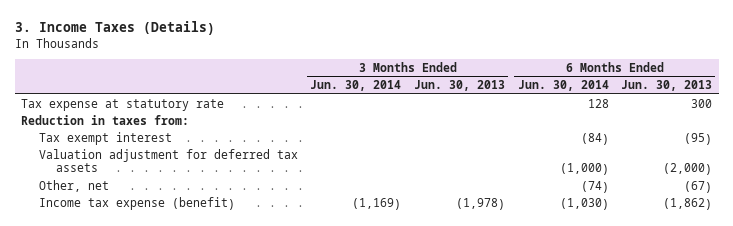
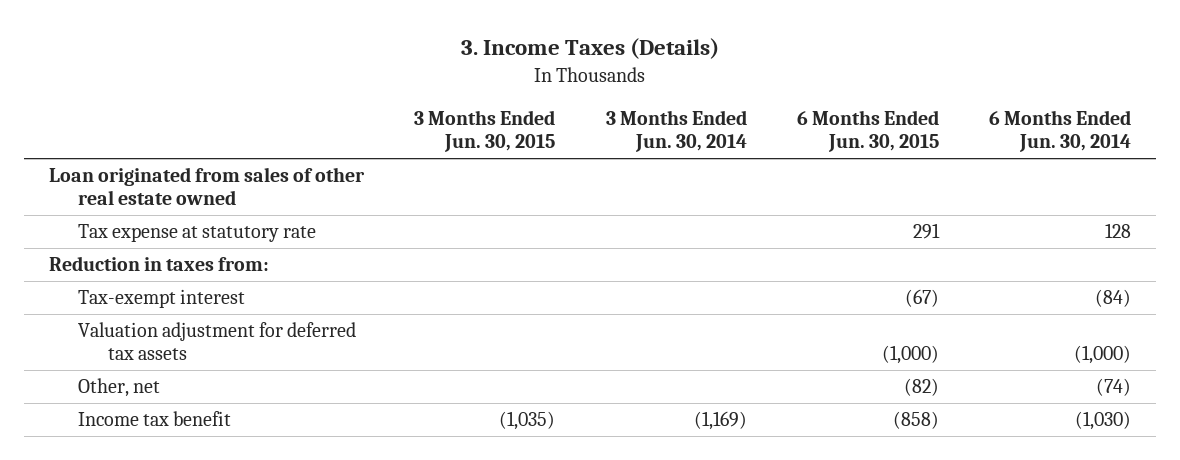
- | 3 Months Ended Jun. 30, 2014 | 3 Months Ended Jun. 30, 2013 | 6 Months Ended Jun. 30, 2014 | 6 Months Ended Jun. 30, 2013
+ | 3 Months Ended Jun. 30, 2015 | 3 Months Ended Jun. 30, 2014 | 6 Months Ended Jun. 30, 2015 | 6 Months Ended Jun. 30, 2014
+ Loan originated from sales of other real estate owned
- Tax exempt interest | | | (84) | (95)
+ Tax-exempt interest | | | (67) | (84)
- Income tax expense (benefit) | (1,169) | (1,978) | (1,030) | (1,862)
+ Income tax benefit | (1,035) | (1,169) | (858) | (1,030)

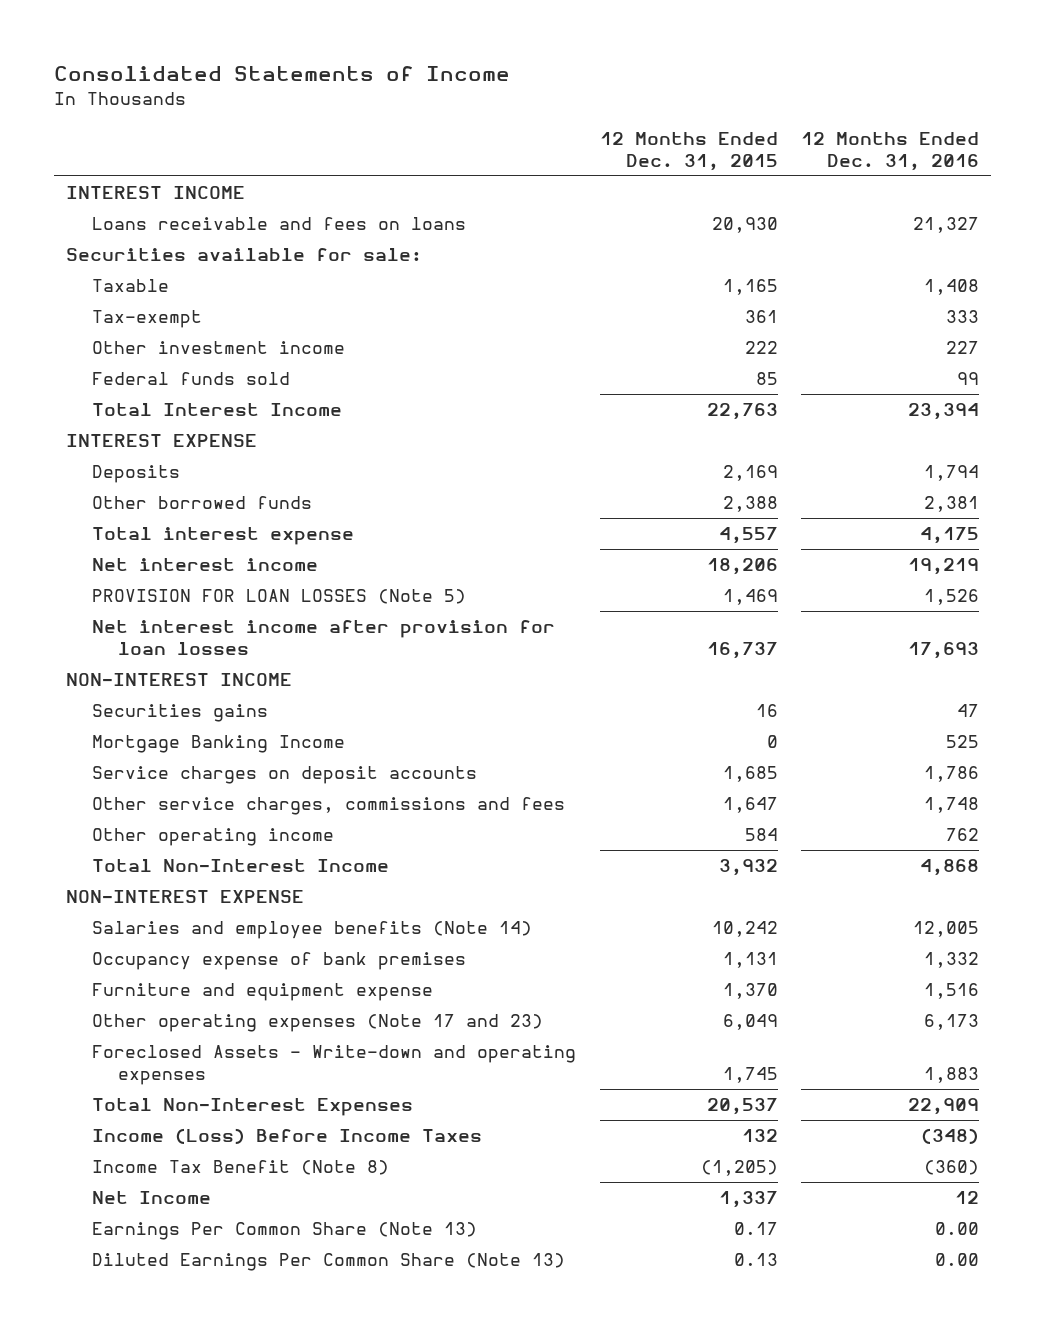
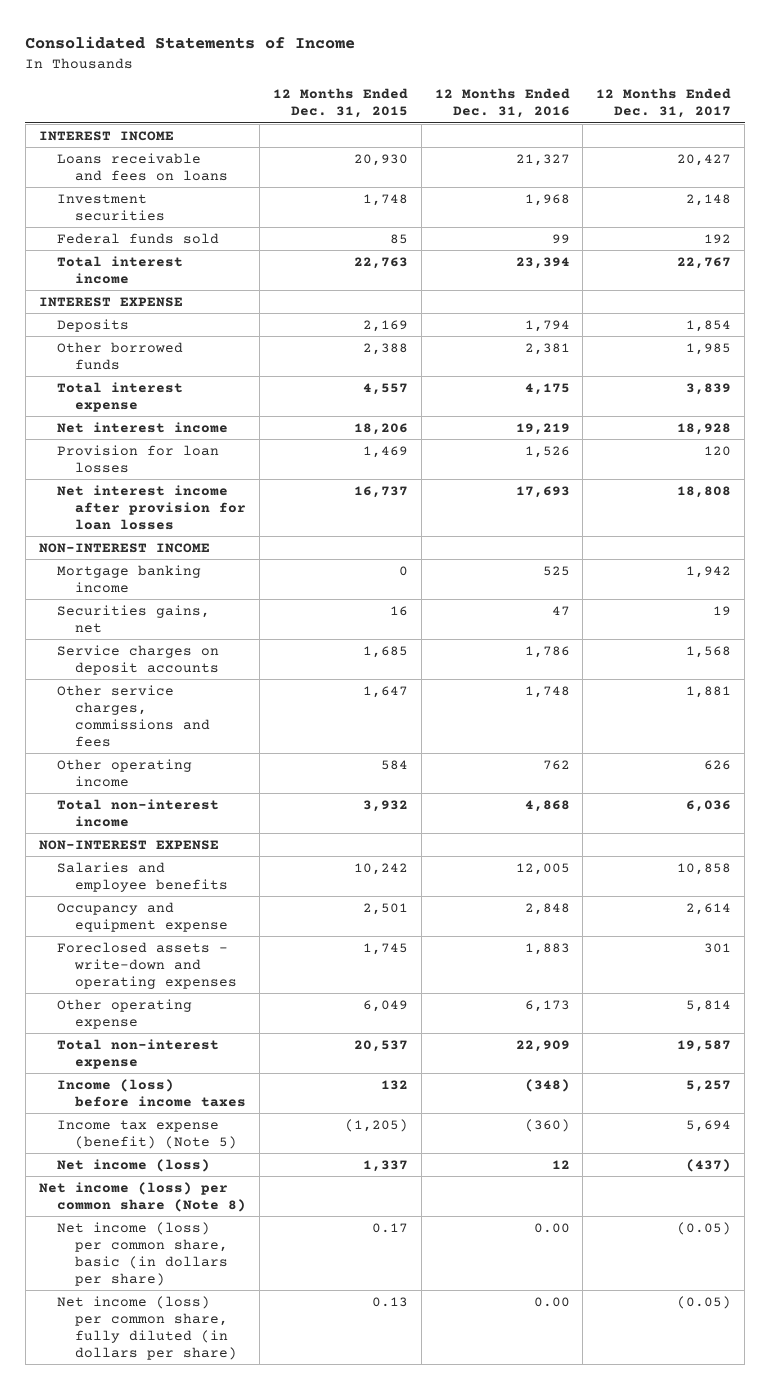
- | 12 Months Ended Dec. 31, 2015 | 12 Months Ended Dec. 31, 2016
+ | 12 Months Ended Dec. 31, 2015 | 12 Months Ended Dec. 31, 2016 | 12 Months Ended Dec. 31, 2017
- Securities available for sale:
- Taxable | 1,165 | 1,408
- Tax-exempt | 361 | 333
- Other investment income | 222 | 227
+ Investment securities | 1,748 | 1,968 | 2,148
- Total Interest Income | 22,763 | 23,394
+ Total interest income | 22,763 | 23,394 | 22,767
- PROVISION FOR LOAN LOSSES (Note 5) | 1,469 | 1,526
+ Provision for loan losses | 1,469 | 1,526 | 120
- Securities gains | 16 | 47
- Mortgage Banking Income | 0 | 525
+ Mortgage banking income | 0 | 525 | 1,942
+ Securities gains, net | 16 | 47 | 19
- Total Non-Interest Income | 3,932 | 4,868
+ Total non-interest income | 3,932 | 4,868 | 6,036
- Salaries and employee benefits (Note 14) | 10,242 | 12,005
- Occupancy expense of bank premises | 1,131 | 1,332
- Furniture and equipment expense | 1,370 | 1,516
- Other operating expenses (Note 17 and 23) | 6,049 | 6,173
- Foreclosed Assets - Write-down and operating expenses | 1,745 | 1,883
- Total Non-Interest Expenses | 20,537 | 22,909
- Income (Loss) Before Income Taxes | 132 | (348)
- Income Tax Benefit (Note 8) | (1,205) | (360)
- Net Income | 1,337 | 12
- Earnings Per Common Share (Note 13) | 0.17 | 0.00
- Diluted Earnings Per Common Share (Note 13) | 0.13 | 0.00
+ Salaries and employee benefits | 10,242 | 12,005 | 10,858
+ Occupancy and equipment expense | 2,501 | 2,848 | 2,614
+ Foreclosed assets - write-down and operating expenses | 1,745 | 1,883 | 301
+ Other operating expense | 6,049 | 6,173 | 5,814
+ Total non-interest expense | 20,537 | 22,909 | 19,587
+ Income (loss) before income taxes | 132 | (348) | 5,257
+ Income tax expense (benefit) (Note 5) | (1,205) | (360) | 5,694
+ Net income (loss) | 1,337 | 12 | (437)
+ Net income (loss) per common share (Note 8)
+ Net income (loss) per common share, basic (in dollars per share) | 0.17 | 0.00 | (0.05)
+ Net income (loss) per common share, fully diluted (in dollars per share) | 0.13 | 0.00 | (0.05)

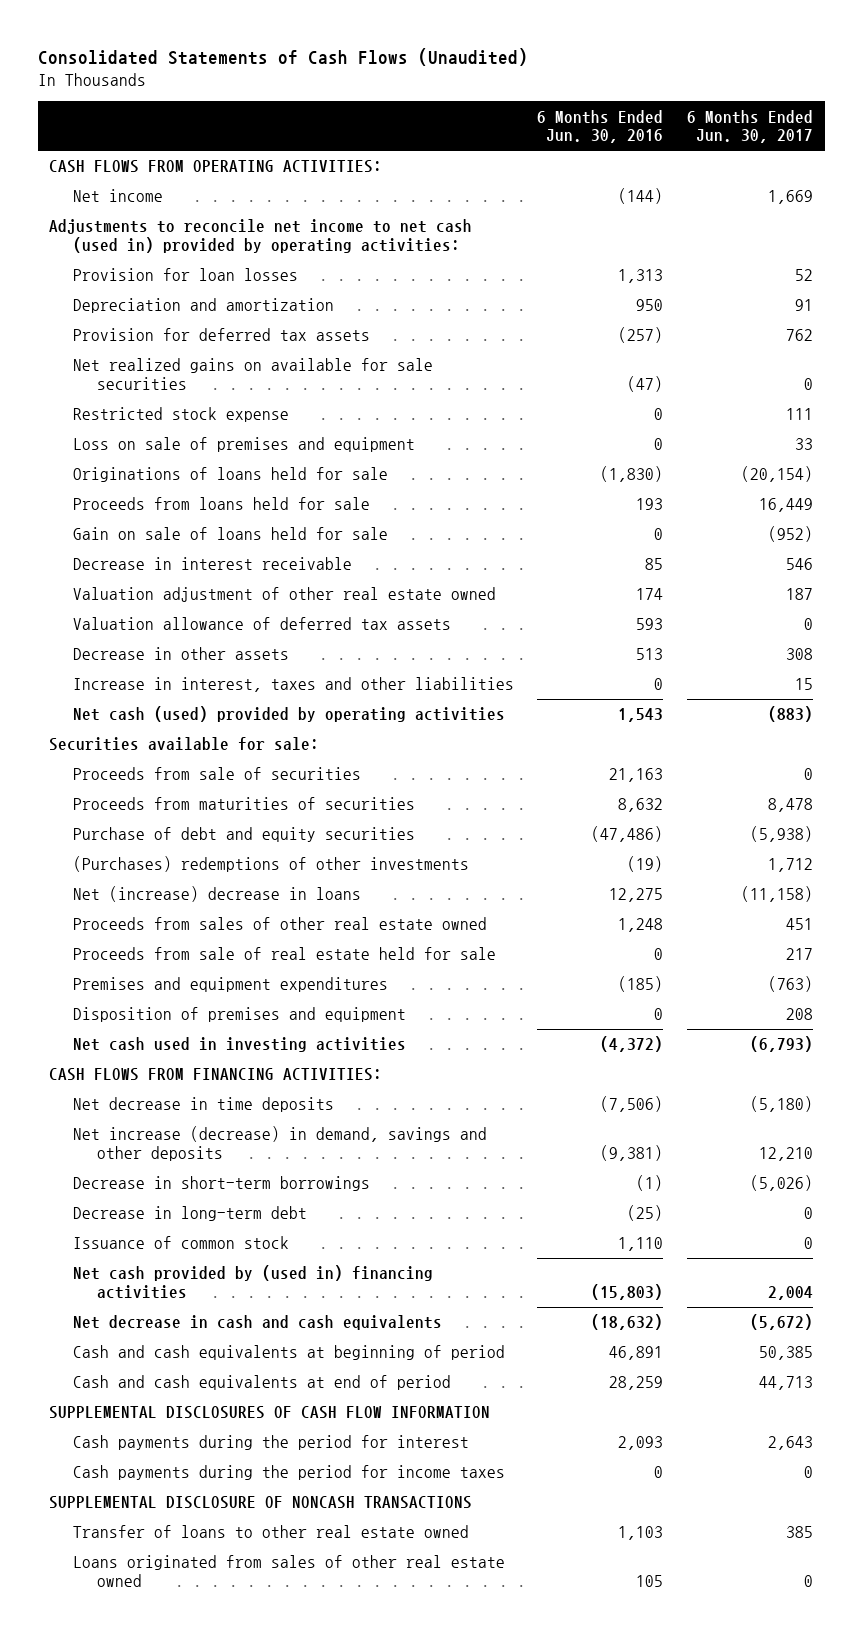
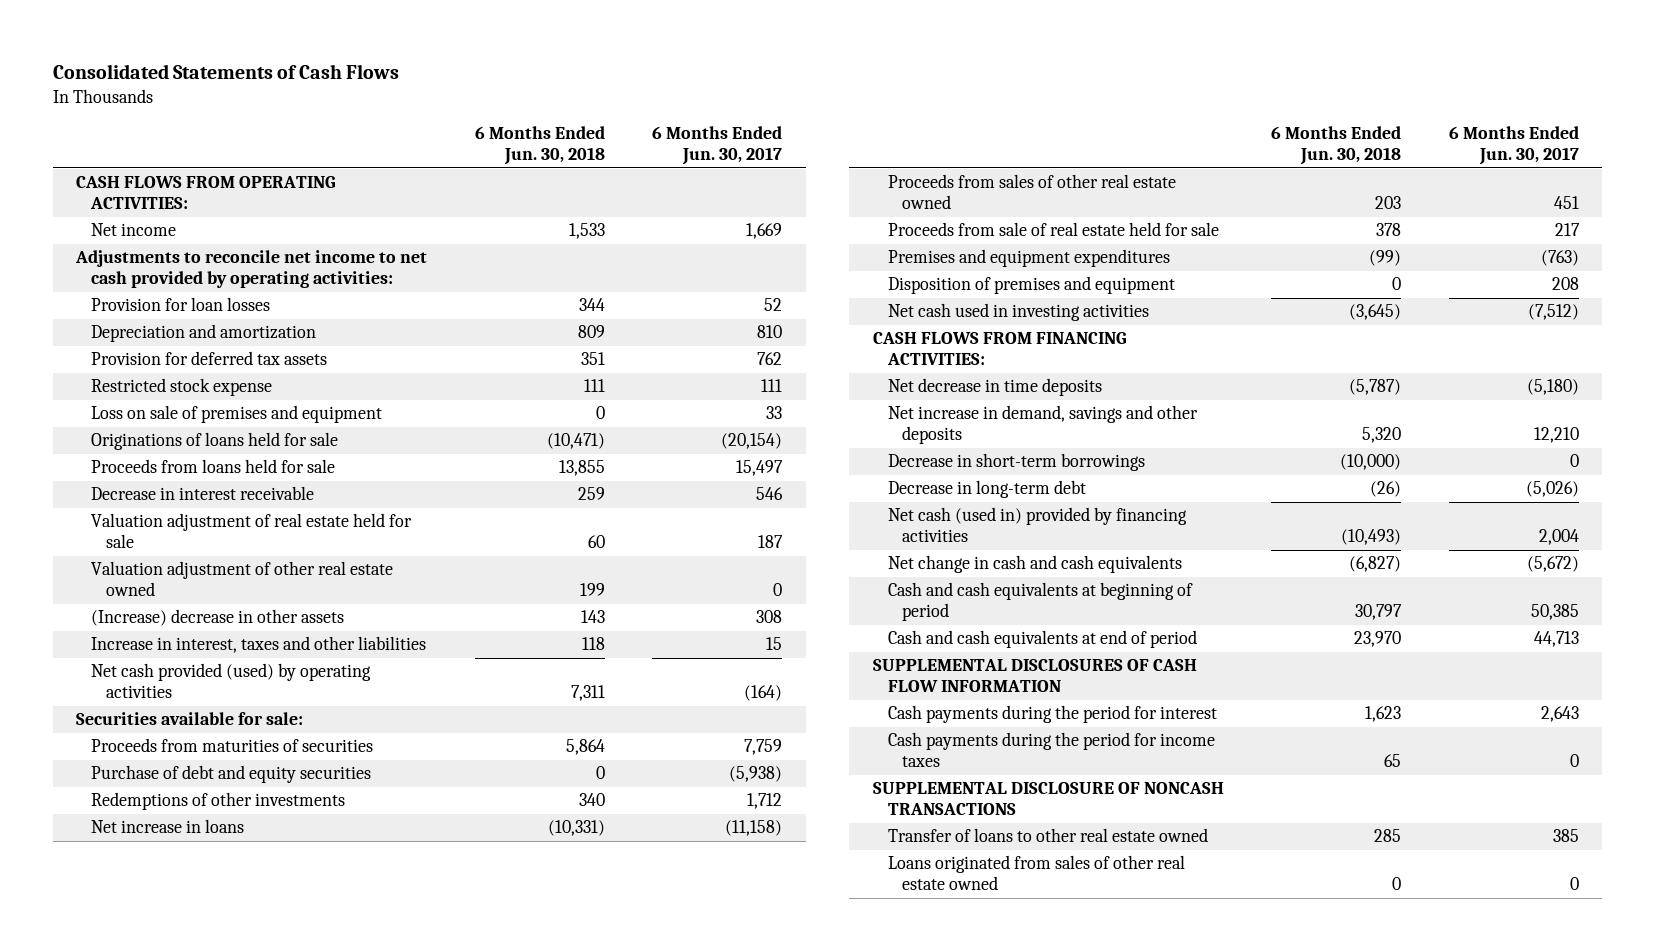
- Consolidated Statements of Cash Flows (Unaudited)
+ Consolidated Statements of Cash Flows
- | 6 Months Ended Jun. 30, 2016 | 6 Months Ended Jun. 30, 2017
+ | 6 Months Ended Jun. 30, 2018 | 6 Months Ended Jun. 30, 2017
- Adjustments to reconcile net income to net cash (used in) provided by operating activities:
+ Adjustments to reconcile net income to net cash provided by operating activities:
- Depreciation and amortization | 950 | 91
+ Depreciation and amortization | 809 | 810
- Net realized gains on available for sale securities | (47) | 0
- Proceeds from loans held for sale | 193 | 16,449
- Gain on sale of loans held for sale | 0 | (952)
+ Proceeds from loans held for sale | 13,855 | 15,497
- Valuation adjustment of other real estate owned | 174 | 187
- Valuation allowance of deferred tax assets | 593 | 0
- Decrease in other assets | 513 | 308
+ Valuation adjustment of real estate held for sale | 60 | 187
+ Valuation adjustment of other real estate owned | 199 | 0
+ (Increase) decrease in other assets | 143 | 308
- Net cash (used) provided by operating activities | 1,543 | (883)
+ Net cash provided (used) by operating activities | 7,311 | (164)
- Proceeds from sale of securities | 21,163 | 0
- Proceeds from maturities of securities | 8,632 | 8,478
+ Proceeds from maturities of securities | 5,864 | 7,759
- (Purchases) redemptions of other investments | (19) | 1,712
- Net (increase) decrease in loans | 12,275 | (11,158)
+ Redemptions of other investments | 340 | 1,712
+ Net increase in loans | (10,331) | (11,158)
- Net cash used in investing activities | (4,372) | (6,793)
+ Net cash used in investing activities | (3,645) | (7,512)
- Net increase (decrease) in demand, savings and other deposits | (9,381) | 12,210
- Decrease in short-term borrowings | (1) | (5,026)
- Decrease in long-term debt | (25) | 0
- Issuance of common stock | 1,110 | 0
- Net cash provided by (used in) financing activities | (15,803) | 2,004
- Net decrease in cash and cash equivalents | (18,632) | (5,672)
+ Net increase in demand, savings and other deposits | 5,320 | 12,210
+ Decrease in short-term borrowings | (10,000) | 0
+ Decrease in long-term debt | (26) | (5,026)
+ Net cash (used in) provided by financing activities | (10,493) | 2,004
+ Net change in cash and cash equivalents | (6,827) | (5,672)

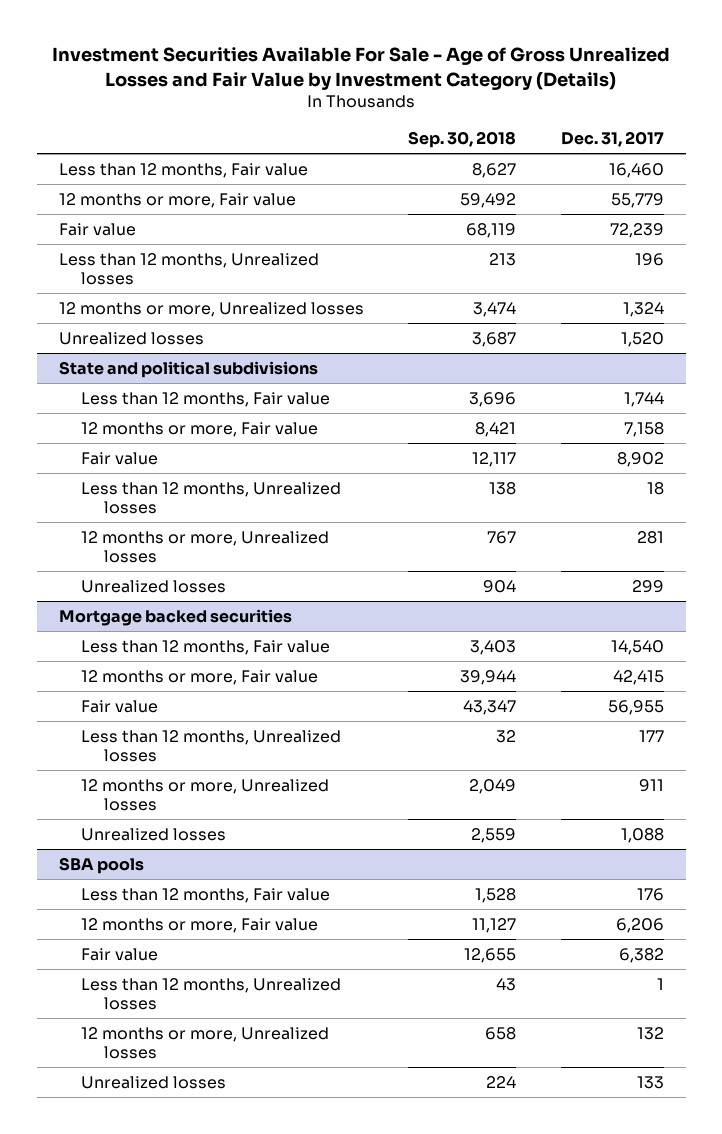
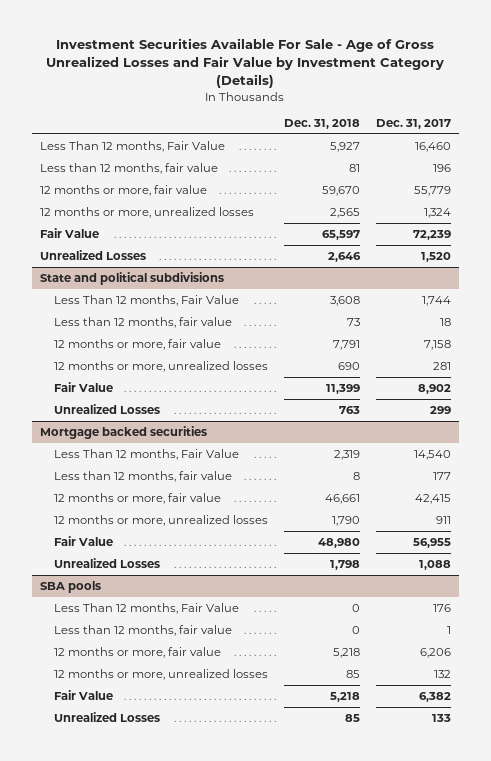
- | Sep. 30, 2018 | Dec. 31, 2017
+ | Dec. 31, 2018 | Dec. 31, 2017
- Less than 12 months, Fair value | 8,627 | 16,460
- 12 months or more, Fair value | 59,492 | 55,779
- Fair value | 68,119 | 72,239
- Less than 12 months, Unrealized losses | 213 | 196
- 12 months or more, Unrealized losses | 3,474 | 1,324
- Unrealized losses | 3,687 | 1,520
+ Less Than 12 months, Fair Value | 5,927 | 16,460
+ Less than 12 months, fair value | 81 | 196
+ 12 months or more, fair value | 59,670 | 55,779
+ 12 months or more, unrealized losses | 2,565 | 1,324
+ Fair Value | 65,597 | 72,239
+ Unrealized Losses | 2,646 | 1,520
@ State and political subdivisions
- Less than 12 months, Fair value | 3,696 | 1,744
- 12 months or more, Fair value | 8,421 | 7,158
- Fair value | 12,117 | 8,902
- Less than 12 months, Unrealized losses | 138 | 18
- 12 months or more, Unrealized losses | 767 | 281
- Unrealized losses | 904 | 299
+ Less Than 12 months, Fair Value | 3,608 | 1,744
+ Less than 12 months, fair value | 73 | 18
+ 12 months or more, fair value | 7,791 | 7,158
+ 12 months or more, unrealized losses | 690 | 281
+ Fair Value | 11,399 | 8,902
+ Unrealized Losses | 763 | 299
@ Mortgage backed securities
- Less than 12 months, Fair value | 3,403 | 14,540
- 12 months or more, Fair value | 39,944 | 42,415
- Fair value | 43,347 | 56,955
- Less than 12 months, Unrealized losses | 32 | 177
- 12 months or more, Unrealized losses | 2,049 | 911
- Unrealized losses | 2,559 | 1,088
+ Less Than 12 months, Fair Value | 2,319 | 14,540
+ Less than 12 months, fair value | 8 | 177
+ 12 months or more, fair value | 46,661 | 42,415
+ 12 months or more, unrealized losses | 1,790 | 911
+ Fair Value | 48,980 | 56,955
+ Unrealized Losses | 1,798 | 1,088
@ SBA pools
- Less than 12 months, Fair value | 1,528 | 176
- 12 months or more, Fair value | 11,127 | 6,206
- Fair value | 12,655 | 6,382
- Less than 12 months, Unrealized losses | 43 | 1
- 12 months or more, Unrealized losses | 658 | 132
- Unrealized losses | 224 | 133
+ Less Than 12 months, Fair Value | 0 | 176
+ Less than 12 months, fair value | 0 | 1
+ 12 months or more, fair value | 5,218 | 6,206
+ 12 months or more, unrealized losses | 85 | 132
+ Fair Value | 5,218 | 6,382
+ Unrealized Losses | 85 | 133

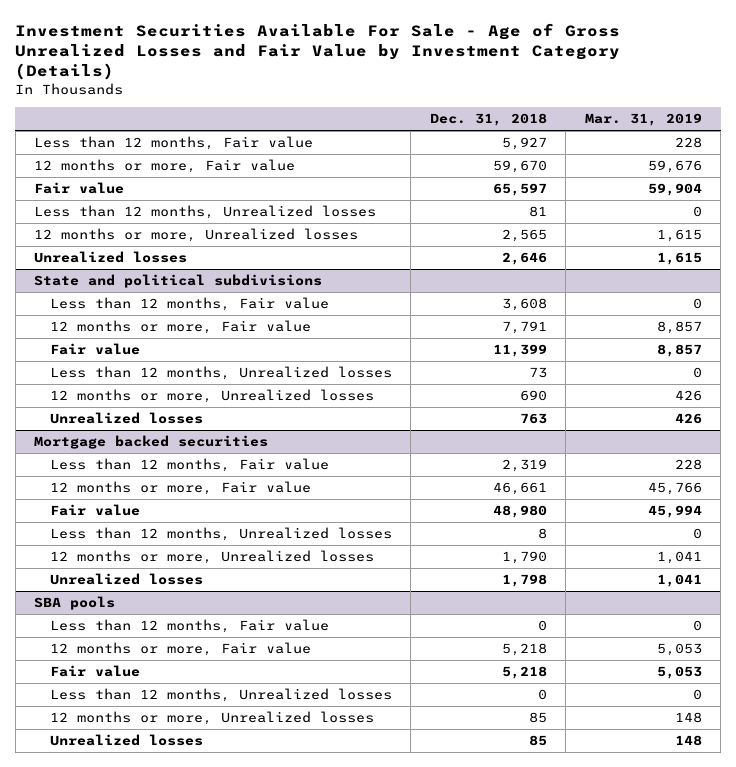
- | Dec. 31, 2018 | Dec. 31, 2017
+ | Dec. 31, 2018 | Mar. 31, 2019
- Less Than 12 months, Fair Value | 5,927 | 16,460
- Less than 12 months, fair value | 81 | 196
- 12 months or more, fair value | 59,670 | 55,779
- 12 months or more, unrealized losses | 2,565 | 1,324
- Fair Value | 65,597 | 72,239
- Unrealized Losses | 2,646 | 1,520
+ Less than 12 months, Fair value | 5,927 | 228
+ 12 months or more, Fair value | 59,670 | 59,676
+ Fair value | 65,597 | 59,904
+ Less than 12 months, Unrealized losses | 81 | 0
+ 12 months or more, Unrealized losses | 2,565 | 1,615
+ Unrealized losses | 2,646 | 1,615
@ State and political subdivisions
- Less Than 12 months, Fair Value | 3,608 | 1,744
- Less than 12 months, fair value | 73 | 18
- 12 months or more, fair value | 7,791 | 7,158
- 12 months or more, unrealized losses | 690 | 281
- Fair Value | 11,399 | 8,902
- Unrealized Losses | 763 | 299
+ Less than 12 months, Fair value | 3,608 | 0
+ 12 months or more, Fair value | 7,791 | 8,857
+ Fair value | 11,399 | 8,857
+ Less than 12 months, Unrealized losses | 73 | 0
+ 12 months or more, Unrealized losses | 690 | 426
+ Unrealized losses | 763 | 426
@ Mortgage backed securities
- Less Than 12 months, Fair Value | 2,319 | 14,540
- Less than 12 months, fair value | 8 | 177
- 12 months or more, fair value | 46,661 | 42,415
- 12 months or more, unrealized losses | 1,790 | 911
- Fair Value | 48,980 | 56,955
- Unrealized Losses | 1,798 | 1,088
+ Less than 12 months, Fair value | 2,319 | 228
+ 12 months or more, Fair value | 46,661 | 45,766
+ Fair value | 48,980 | 45,994
+ Less than 12 months, Unrealized losses | 8 | 0
+ 12 months or more, Unrealized losses | 1,790 | 1,041
+ Unrealized losses | 1,798 | 1,041
@ SBA pools
- Less Than 12 months, Fair Value | 0 | 176
- Less than 12 months, fair value | 0 | 1
- 12 months or more, fair value | 5,218 | 6,206
- 12 months or more, unrealized losses | 85 | 132
- Fair Value | 5,218 | 6,382
- Unrealized Losses | 85 | 133
+ Less than 12 months, Fair value | 0 | 0
+ 12 months or more, Fair value | 5,218 | 5,053
+ Fair value | 5,218 | 5,053
+ Less than 12 months, Unrealized losses | 0 | 0
+ 12 months or more, Unrealized losses | 85 | 148
+ Unrealized losses | 85 | 148

